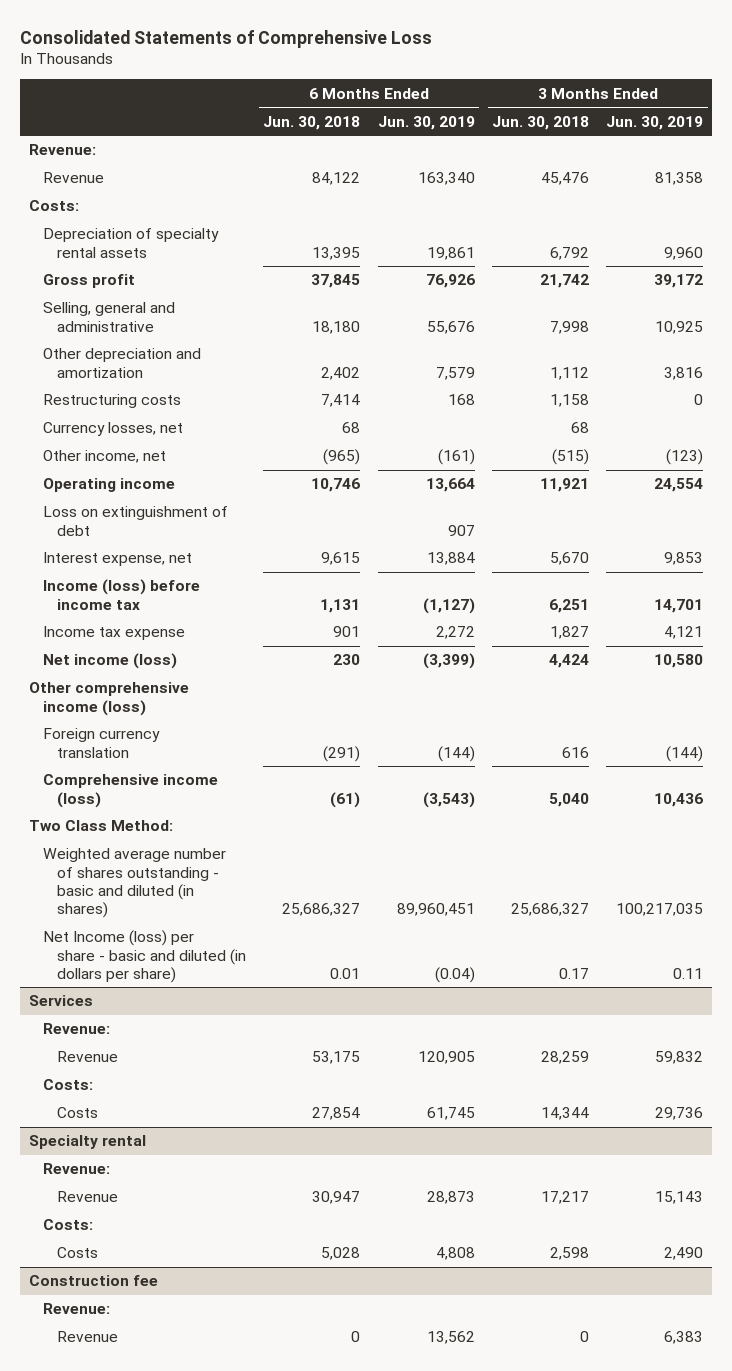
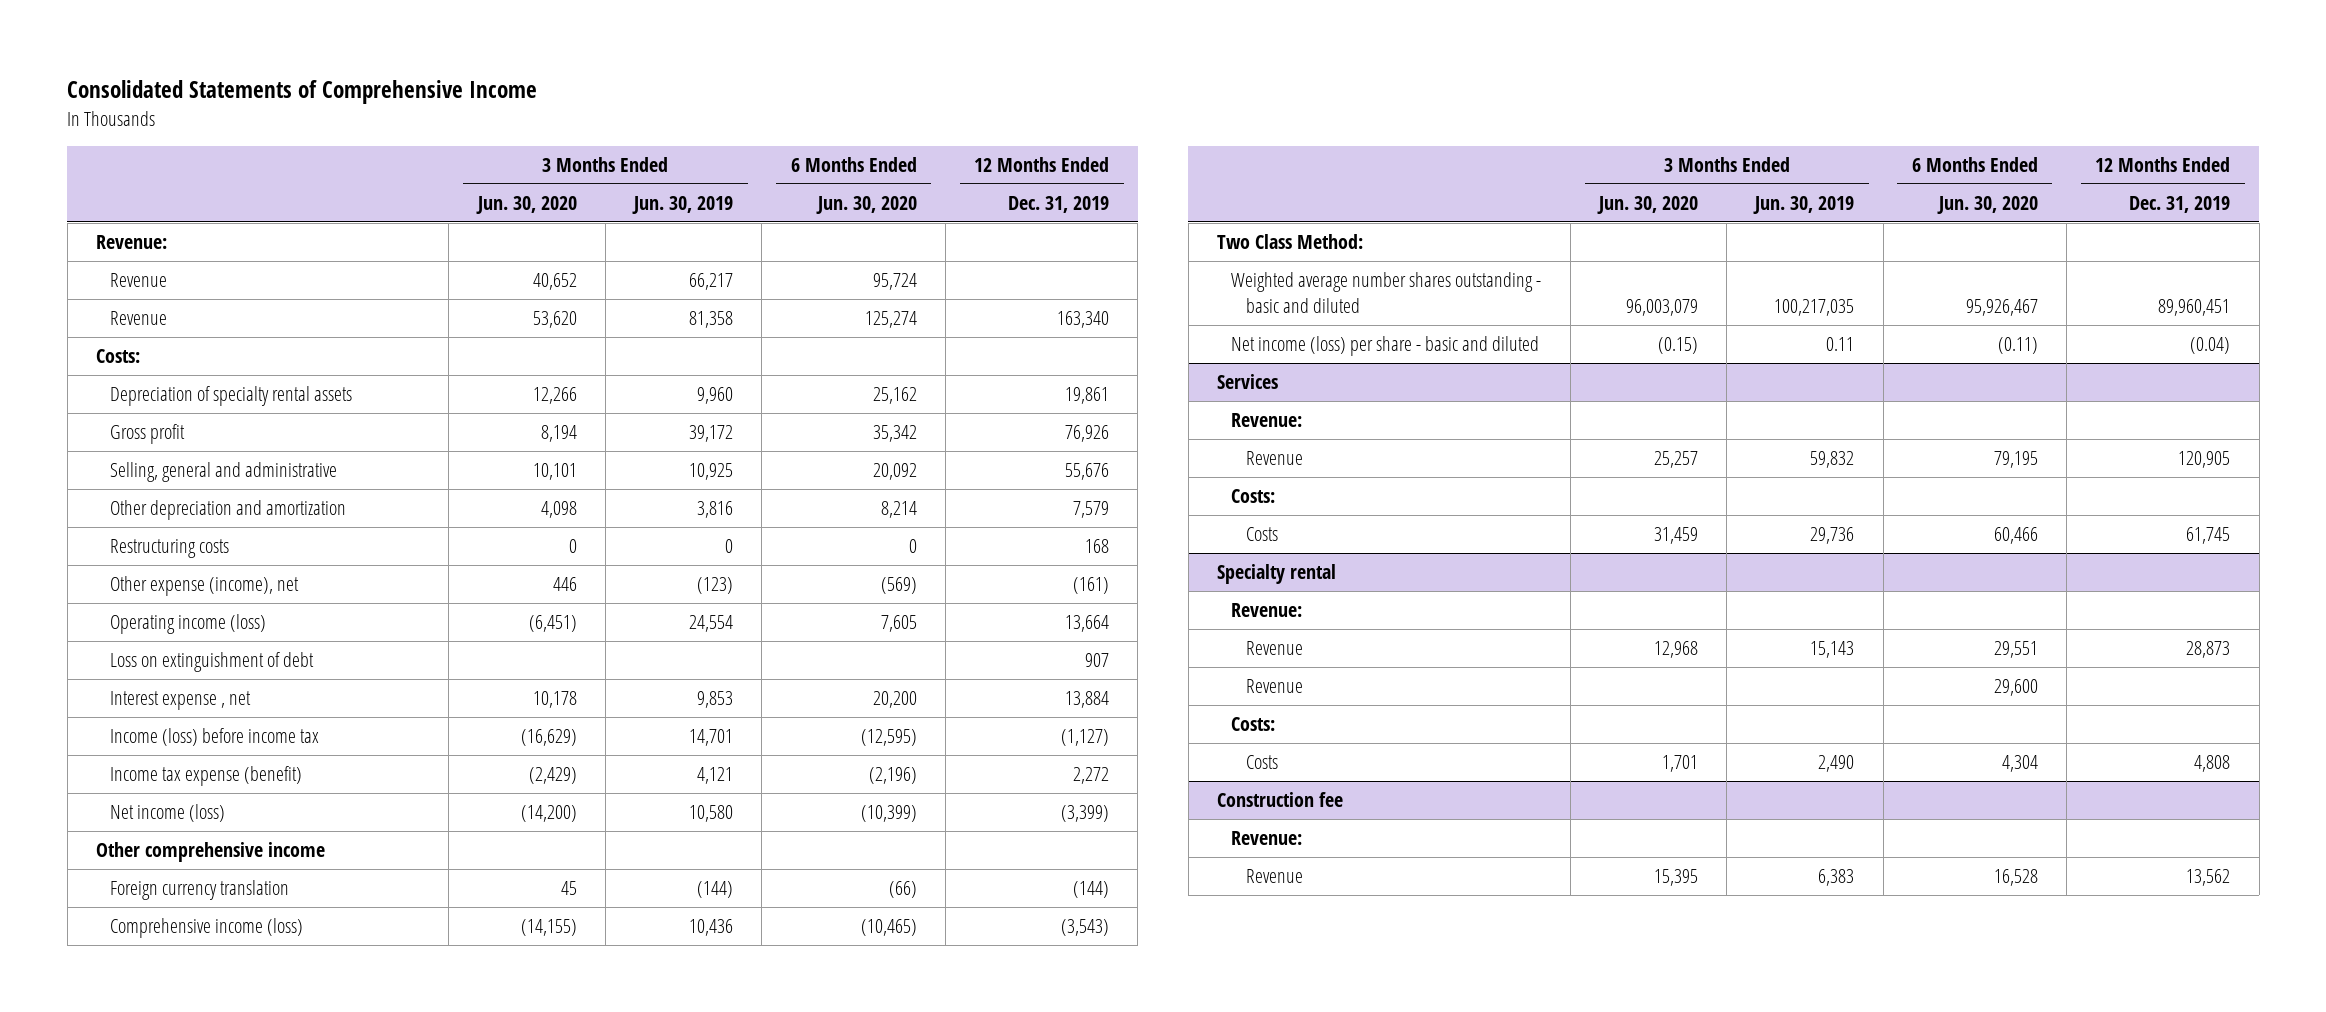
- Consolidated Statements of Comprehensive Loss
+ Consolidated Statements of Comprehensive Income
- | 6 Months Ended Jun. 30, 2018 | 6 Months Ended Jun. 30, 2019 | 3 Months Ended Jun. 30, 2018 | 3 Months Ended Jun. 30, 2019
+ | 3 Months Ended Jun. 30, 2020 | 3 Months Ended Jun. 30, 2019 | 6 Months Ended Jun. 30, 2020 | 12 Months Ended Dec. 31, 2019
+ Revenue | 40,652 | 66,217 | 95,724 |
- Currency losses, net | 68 | | 68 |
- Other income, net | (965) | (161) | (515) | (123)
- Operating income | 10,746 | 13,664 | 11,921 | 24,554
+ Other expense (income), net | 446 | (123) | (569) | (161)
+ Operating income (loss) | (6,451) | 24,554 | 7,605 | 13,664
- Interest expense, net | 9,615 | 13,884 | 5,670 | 9,853
+ Interest expense , net | 10,178 | 9,853 | 20,200 | 13,884
- Income tax expense | 901 | 2,272 | 1,827 | 4,121
+ Income tax expense (benefit) | (2,429) | 4,121 | (2,196) | 2,272
- Other comprehensive income (loss)
+ Other comprehensive income
- Weighted average number of shares outstanding - basic and diluted (in shares) | 25,686,327 | 89,960,451 | 25,686,327 | 100,217,035
- Net Income (loss) per share - basic and diluted (in dollars per share) | 0.01 | (0.04) | 0.17 | 0.11
+ Weighted average number shares outstanding - basic and diluted | 96,003,079 | 100,217,035 | 95,926,467 | 89,960,451
+ Net income (loss) per share - basic and diluted | (0.15) | 0.11 | (0.11) | (0.04)
@ Specialty rental
+ Revenue | | | 29,600 |

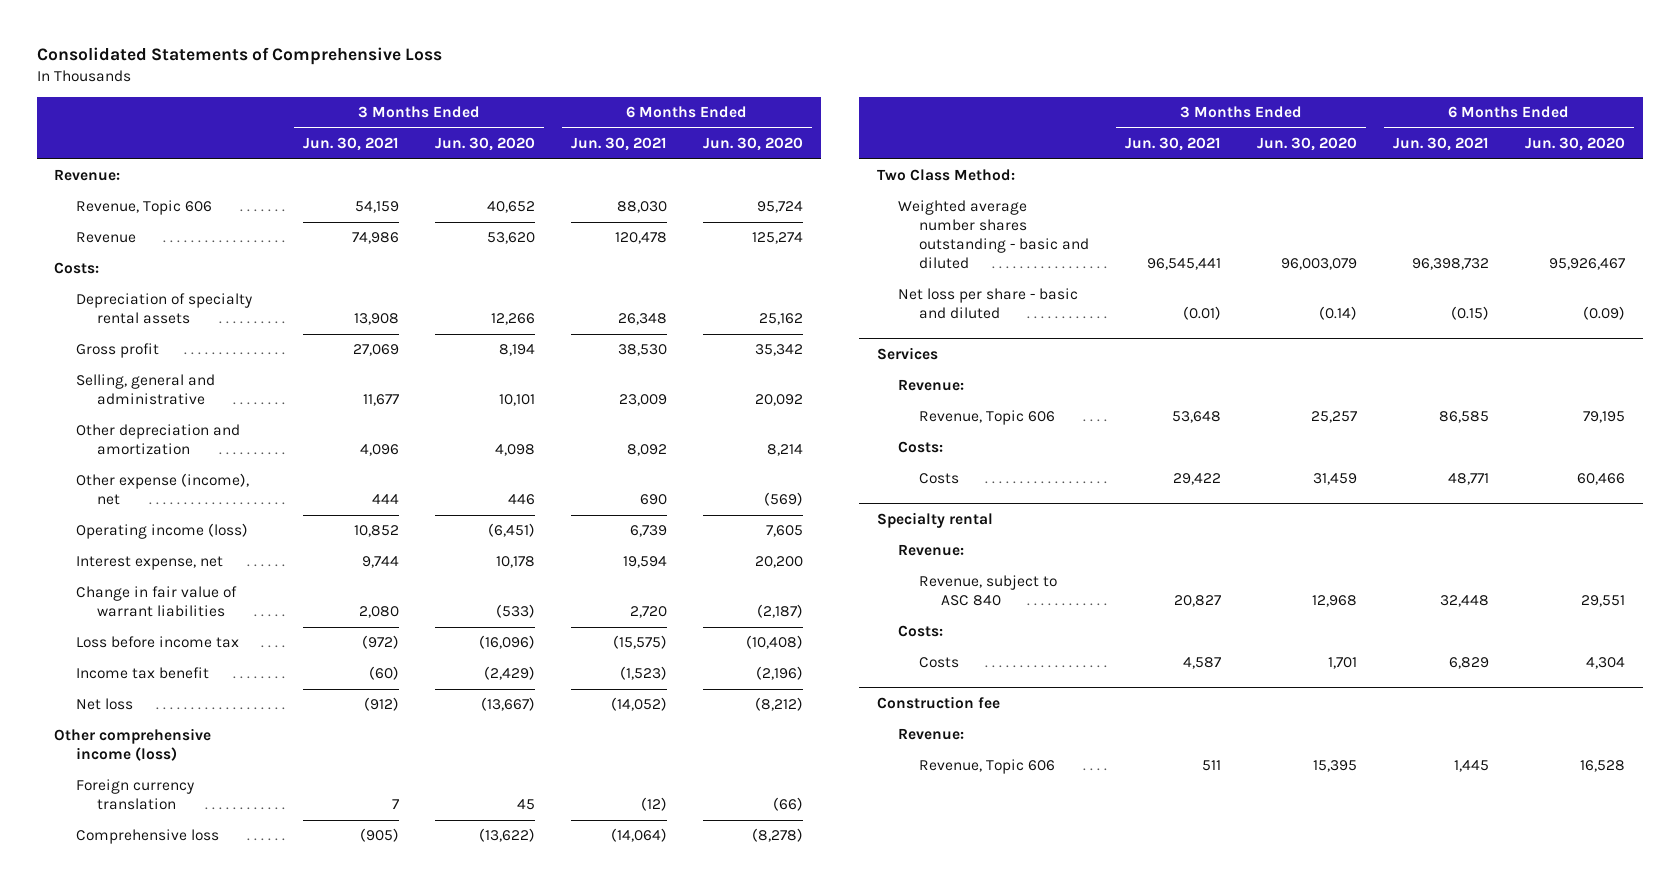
- Consolidated Statements of Comprehensive Income
+ Consolidated Statements of Comprehensive Loss
- | 3 Months Ended Jun. 30, 2020 | 3 Months Ended Jun. 30, 2019 | 6 Months Ended Jun. 30, 2020 | 12 Months Ended Dec. 31, 2019
+ | 3 Months Ended Jun. 30, 2021 | 3 Months Ended Jun. 30, 2020 | 6 Months Ended Jun. 30, 2021 | 6 Months Ended Jun. 30, 2020
- Revenue | 40,652 | 66,217 | 95,724 |
+ Revenue, Topic 606 | 54,159 | 40,652 | 88,030 | 95,724
- Restructuring costs | 0 | 0 | 0 | 168
- Loss on extinguishment of debt | | | | 907
- Interest expense , net | 10,178 | 9,853 | 20,200 | 13,884
- Income (loss) before income tax | (16,629) | 14,701 | (12,595) | (1,127)
- Income tax expense (benefit) | (2,429) | 4,121 | (2,196) | 2,272
- Net income (loss) | (14,200) | 10,580 | (10,399) | (3,399)
- Other comprehensive income
+ Interest expense, net | 9,744 | 10,178 | 19,594 | 20,200
+ Change in fair value of warrant liabilities | 2,080 | (533) | 2,720 | (2,187)
+ Loss before income tax | (972) | (16,096) | (15,575) | (10,408)
+ Income tax benefit | (60) | (2,429) | (1,523) | (2,196)
+ Net loss | (912) | (13,667) | (14,052) | (8,212)
+ Other comprehensive income (loss)
- Comprehensive income (loss) | (14,155) | 10,436 | (10,465) | (3,543)
+ Comprehensive loss | (905) | (13,622) | (14,064) | (8,278)
- Net income (loss) per share - basic and diluted | (0.15) | 0.11 | (0.11) | (0.04)
+ Net loss per share - basic and diluted | (0.01) | (0.14) | (0.15) | (0.09)
@ Services
- Revenue | 25,257 | 59,832 | 79,195 | 120,905
+ Revenue, Topic 606 | 53,648 | 25,257 | 86,585 | 79,195
@ Specialty rental
- Revenue | 12,968 | 15,143 | 29,551 | 28,873
- Revenue | | | 29,600 |
+ Revenue, subject to ASC 840 | 20,827 | 12,968 | 32,448 | 29,551
@ Construction fee
- Revenue | 15,395 | 6,383 | 16,528 | 13,562
+ Revenue, Topic 606 | 511 | 15,395 | 1,445 | 16,528

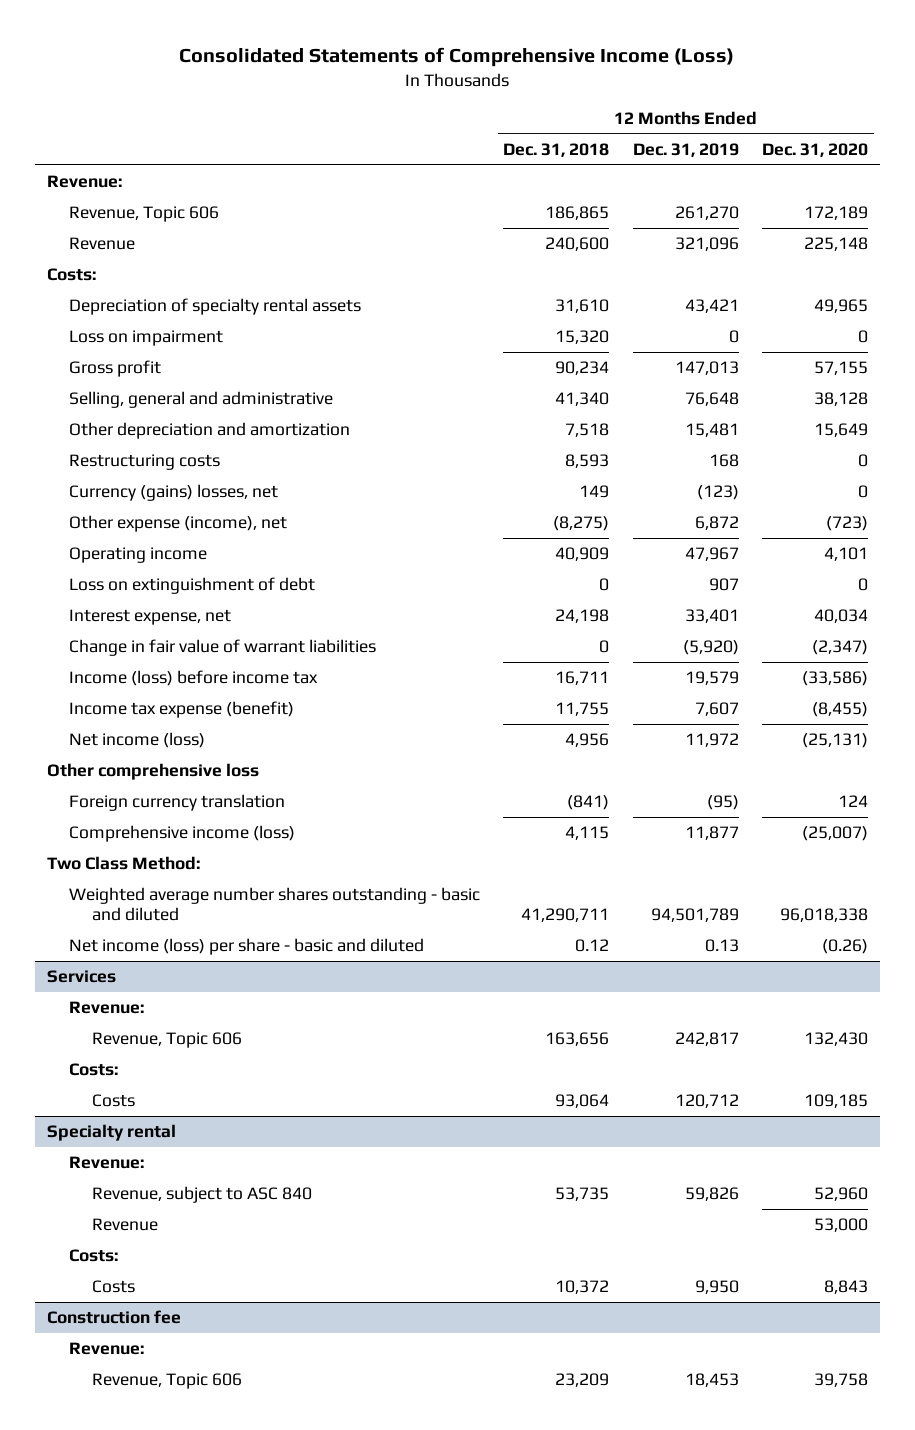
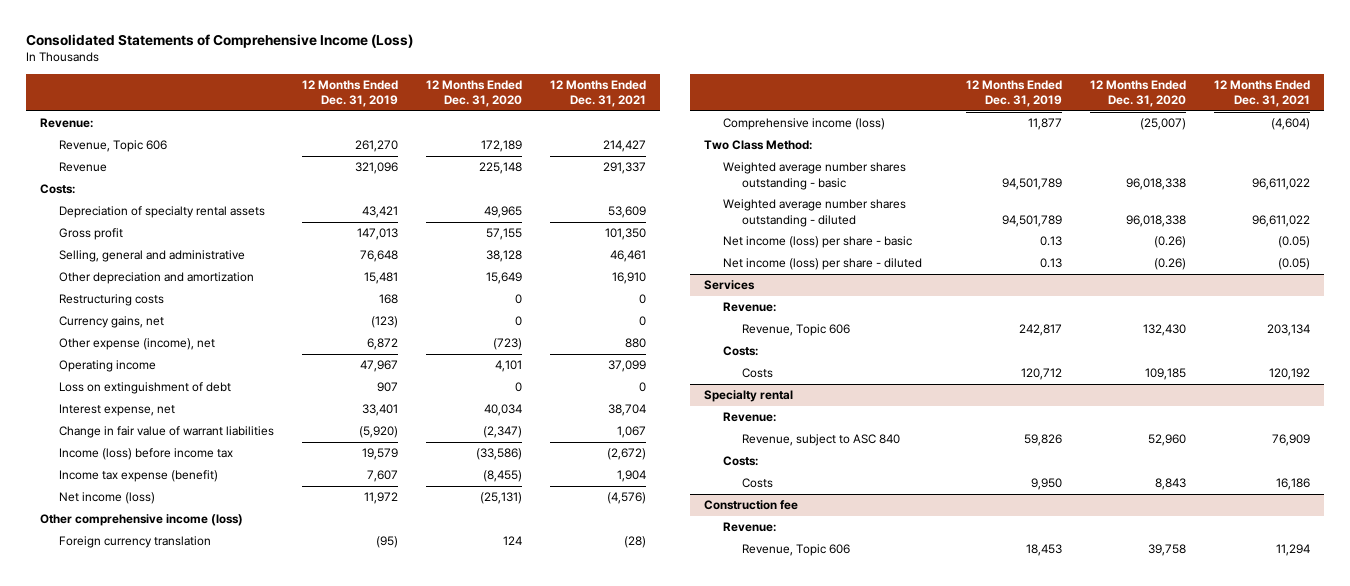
- | 12 Months Ended Dec. 31, 2018 | 12 Months Ended Dec. 31, 2019 | 12 Months Ended Dec. 31, 2020
+ | 12 Months Ended Dec. 31, 2019 | 12 Months Ended Dec. 31, 2020 | 12 Months Ended Dec. 31, 2021
- Loss on impairment | 15,320 | 0 | 0
- Currency (gains) losses, net | 149 | (123) | 0
+ Currency gains, net | (123) | 0 | 0
- Other comprehensive loss
+ Other comprehensive income (loss)
- Weighted average number shares outstanding - basic and diluted | 41,290,711 | 94,501,789 | 96,018,338
- Net income (loss) per share - basic and diluted | 0.12 | 0.13 | (0.26)
+ Weighted average number shares outstanding - basic | 94,501,789 | 96,018,338 | 96,611,022
+ Weighted average number shares outstanding - diluted | 94,501,789 | 96,018,338 | 96,611,022
+ Net income (loss) per share - basic | 0.13 | (0.26) | (0.05)
+ Net income (loss) per share - diluted | 0.13 | (0.26) | (0.05)
@ Specialty rental
- Revenue | | | 53,000

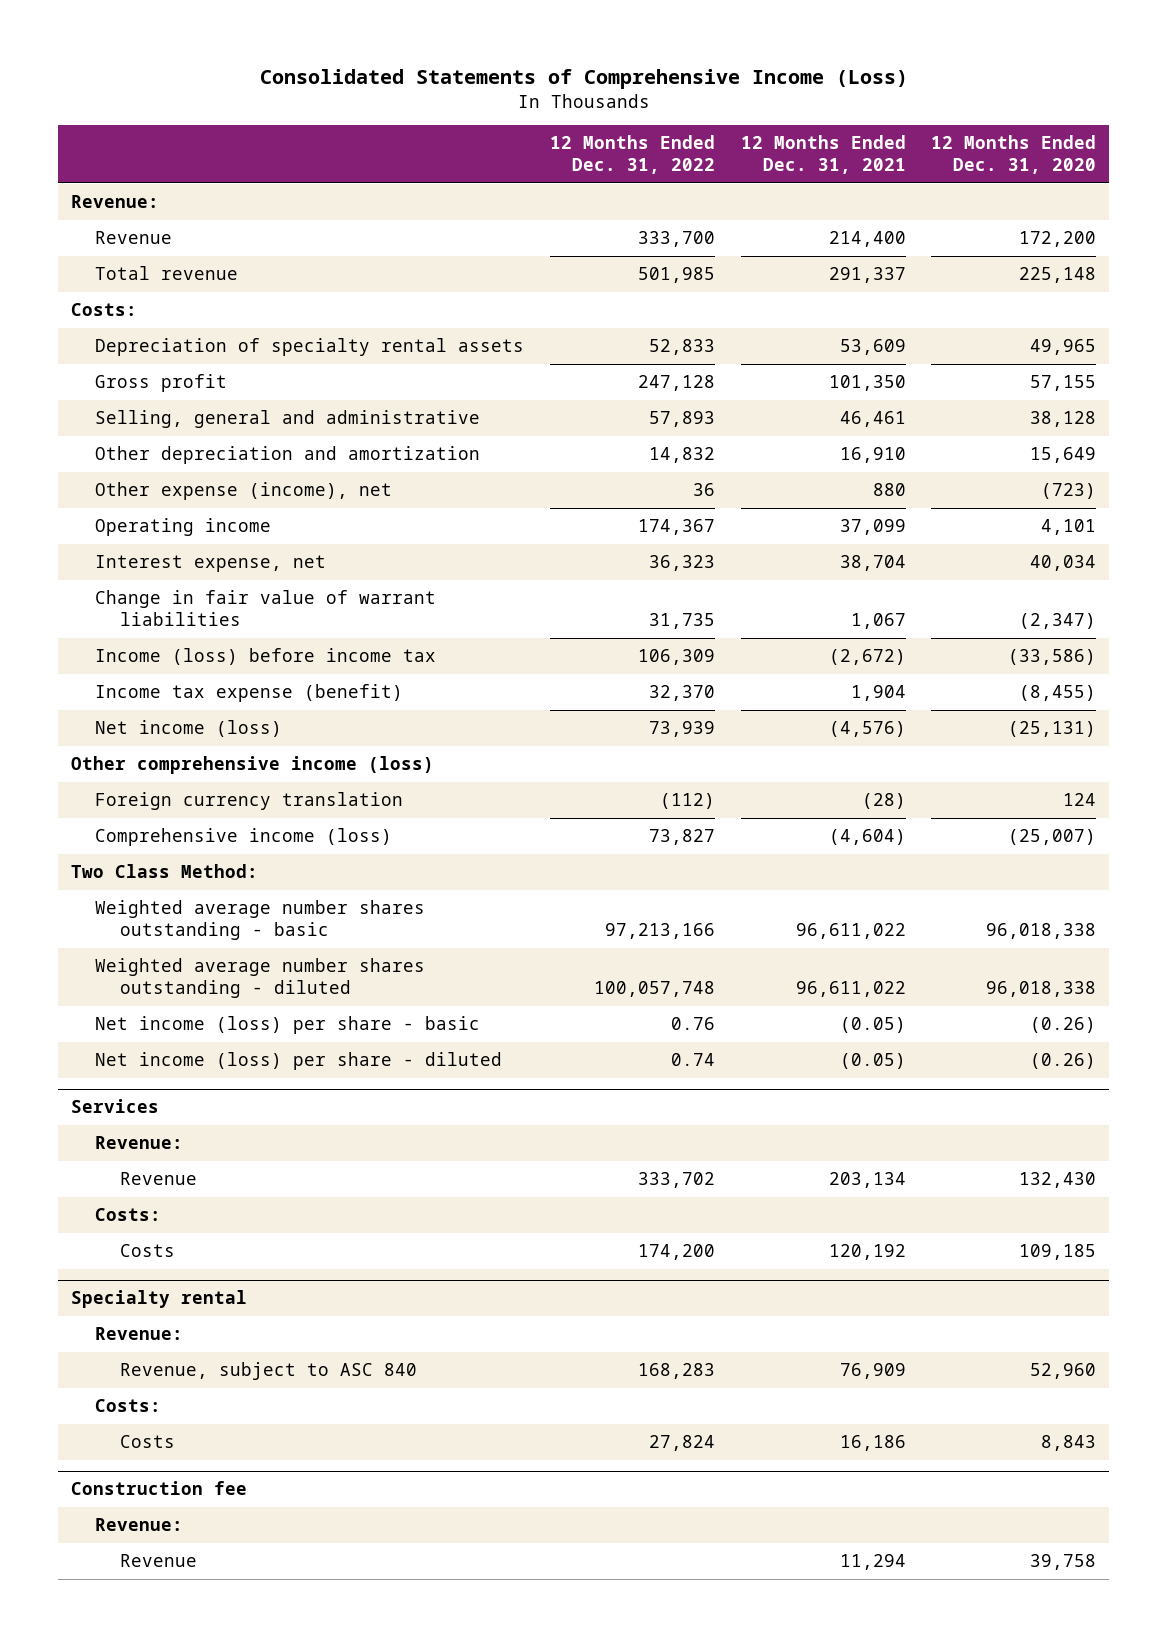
- | 12 Months Ended Dec. 31, 2019 | 12 Months Ended Dec. 31, 2020 | 12 Months Ended Dec. 31, 2021
+ | 12 Months Ended Dec. 31, 2022 | 12 Months Ended Dec. 31, 2021 | 12 Months Ended Dec. 31, 2020
- Revenue, Topic 606 | 261,270 | 172,189 | 214,427
- Revenue | 321,096 | 225,148 | 291,337
+ Revenue | 333,700 | 214,400 | 172,200
+ Total revenue | 501,985 | 291,337 | 225,148
- Restructuring costs | 168 | 0 | 0
- Currency gains, net | (123) | 0 | 0
- Loss on extinguishment of debt | 907 | 0 | 0
@ Services
- Revenue, Topic 606 | 242,817 | 132,430 | 203,134
+ Revenue | 333,702 | 203,134 | 132,430
@ Construction fee
- Revenue, Topic 606 | 18,453 | 39,758 | 11,294
+ Revenue | | 11,294 | 39,758

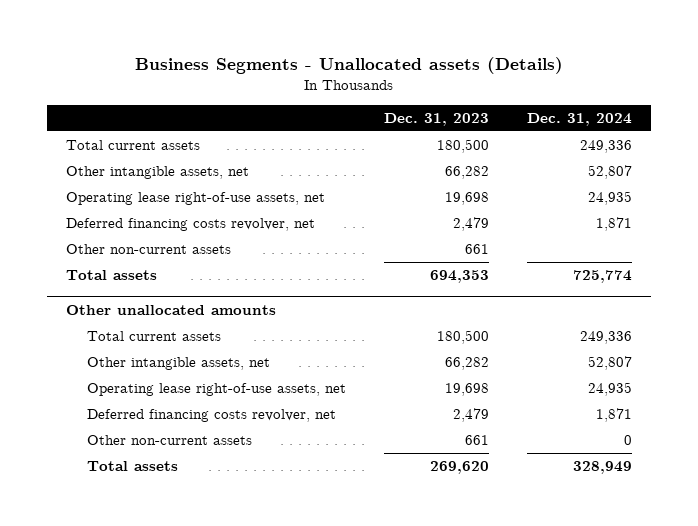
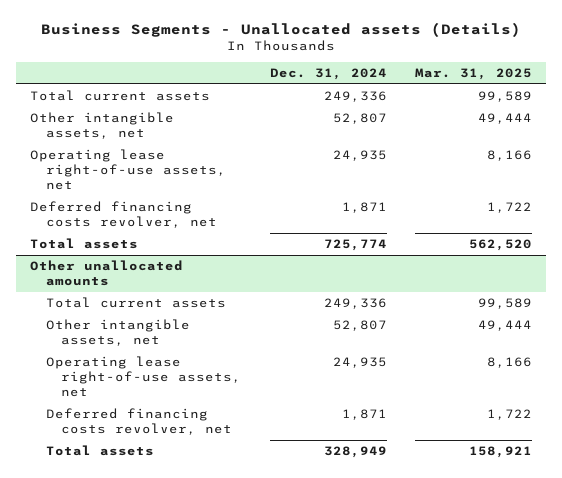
- | Dec. 31, 2023 | Dec. 31, 2024
+ | Dec. 31, 2024 | Mar. 31, 2025
- Other non-current assets | 661 |
@ Other unallocated amounts
- Other non-current assets | 661 | 0

